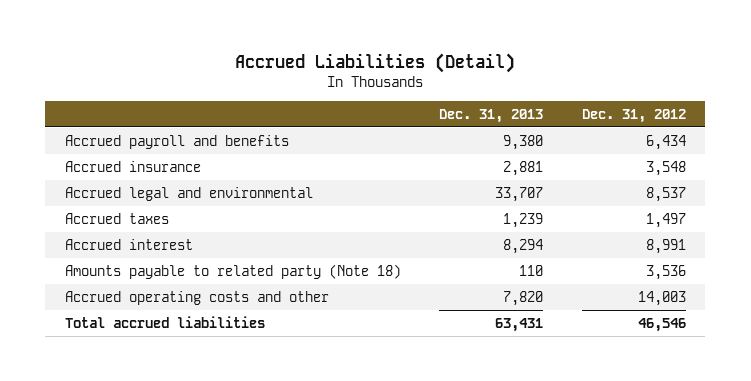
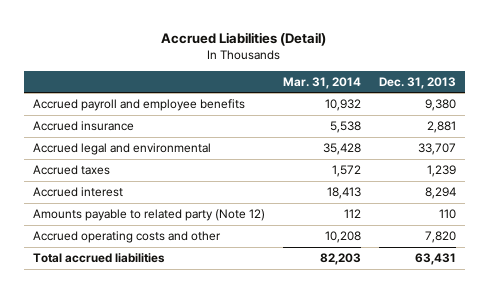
- | Dec. 31, 2013 | Dec. 31, 2012
+ | Mar. 31, 2014 | Dec. 31, 2013
- Accrued payroll and benefits | 9,380 | 6,434
+ Accrued payroll and employee benefits | 10,932 | 9,380
- Amounts payable to related party (Note 18) | 110 | 3,536
+ Amounts payable to related party (Note 12) | 112 | 110

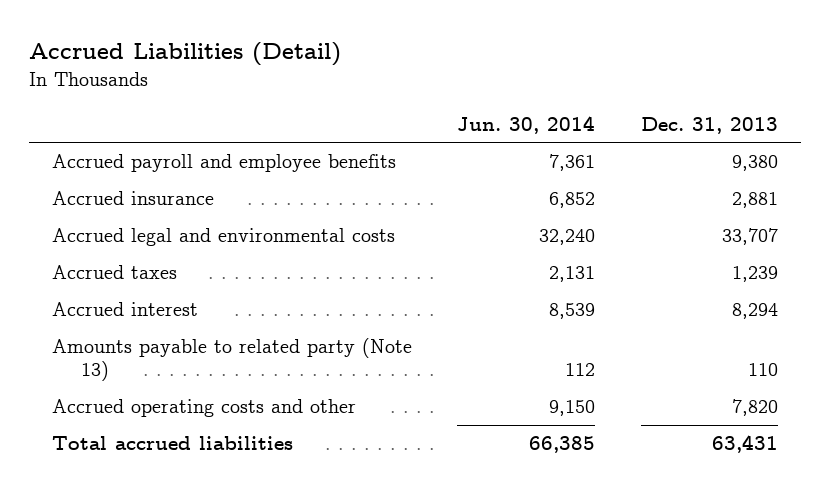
- | Mar. 31, 2014 | Dec. 31, 2013
+ | Jun. 30, 2014 | Dec. 31, 2013
- Accrued legal and environmental | 35,428 | 33,707
+ Accrued legal and environmental costs | 32,240 | 33,707
- Amounts payable to related party (Note 12) | 112 | 110
+ Amounts payable to related party (Note 13) | 112 | 110

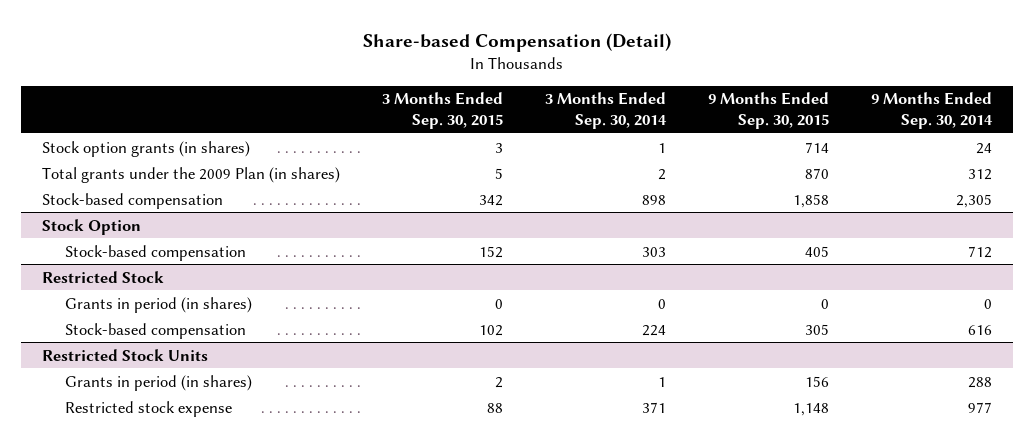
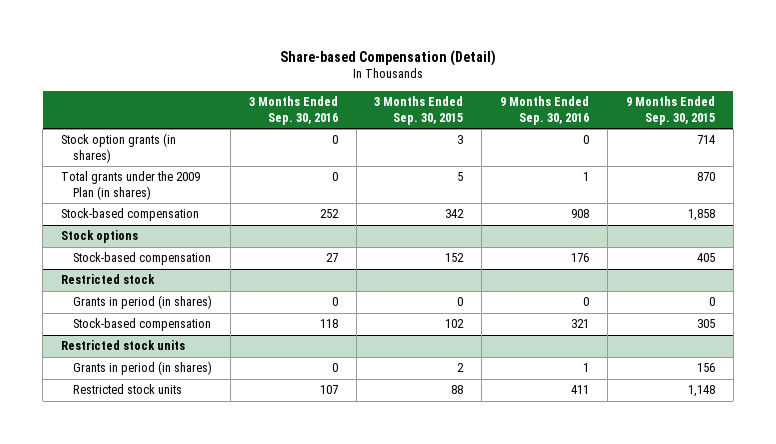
- | 3 Months Ended Sep. 30, 2015 | 3 Months Ended Sep. 30, 2014 | 9 Months Ended Sep. 30, 2015 | 9 Months Ended Sep. 30, 2014
+ | 3 Months Ended Sep. 30, 2016 | 3 Months Ended Sep. 30, 2015 | 9 Months Ended Sep. 30, 2016 | 9 Months Ended Sep. 30, 2015
- Stock Option
+ Stock options
- Restricted Stock
+ Restricted stock
- Restricted Stock Units
+ Restricted stock units
- Restricted stock expense | 88 | 371 | 1,148 | 977
+ Restricted stock units | 107 | 88 | 411 | 1,148

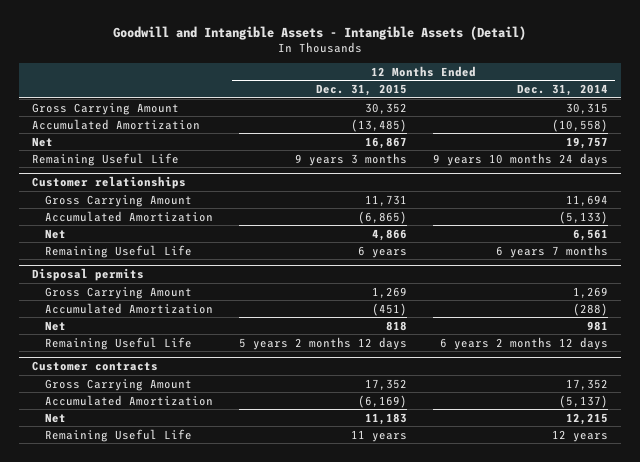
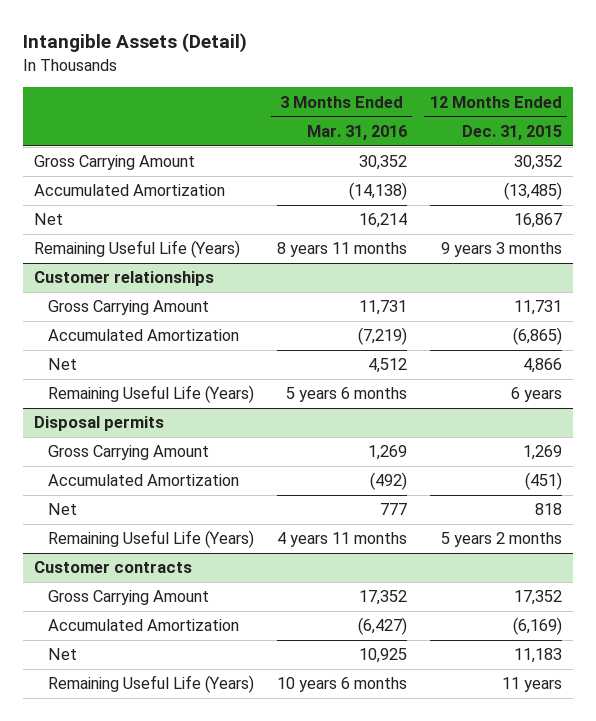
- Goodwill and Intangible Assets - Intangible Assets (Detail)
+ Intangible Assets (Detail)
- | 12 Months Ended Dec. 31, 2015 | 12 Months Ended Dec. 31, 2014
+ | 3 Months Ended Mar. 31, 2016 | 12 Months Ended Dec. 31, 2015
- Remaining Useful Life | 9 years 3 months | 9 years 10 months 24 days
+ Remaining Useful Life (Years) | 8 years 11 months | 9 years 3 months
@ Customer relationships
- Remaining Useful Life | 6 years | 6 years 7 months
+ Remaining Useful Life (Years) | 5 years 6 months | 6 years
@ Disposal permits
- Remaining Useful Life | 5 years 2 months 12 days | 6 years 2 months 12 days
+ Remaining Useful Life (Years) | 4 years 11 months | 5 years 2 months
@ Customer contracts
- Remaining Useful Life | 11 years | 12 years
+ Remaining Useful Life (Years) | 10 years 6 months | 11 years

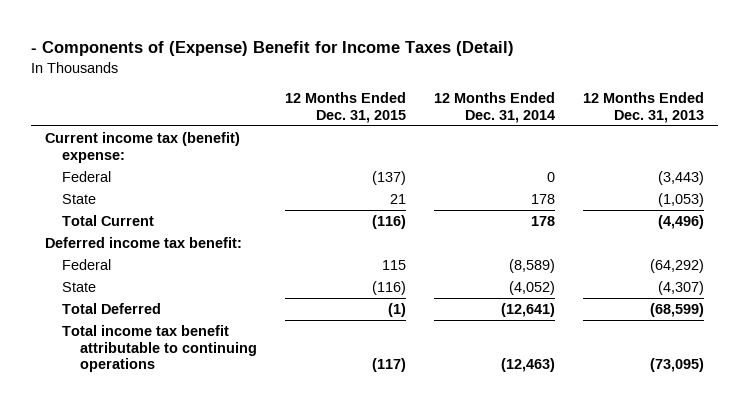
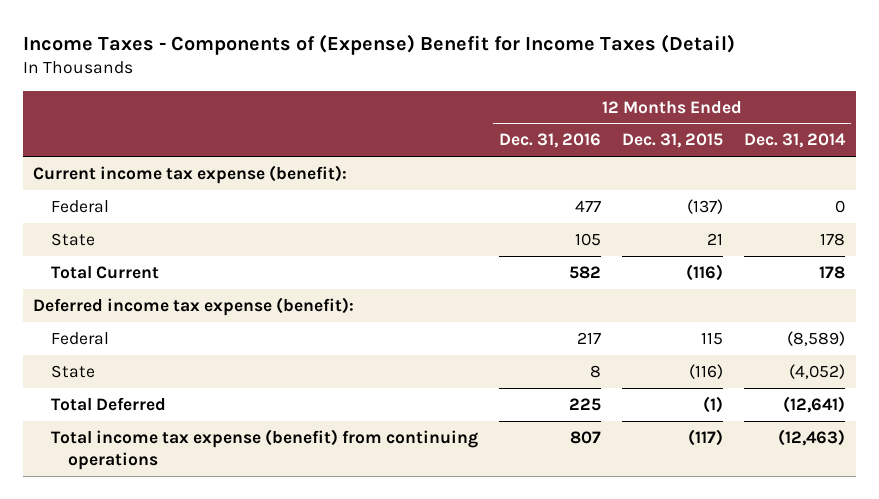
- - Components of (Expense) Benefit for Income Taxes (Detail)
+ Income Taxes - Components of (Expense) Benefit for Income Taxes (Detail)
- | 12 Months Ended Dec. 31, 2015 | 12 Months Ended Dec. 31, 2014 | 12 Months Ended Dec. 31, 2013
+ | 12 Months Ended Dec. 31, 2016 | 12 Months Ended Dec. 31, 2015 | 12 Months Ended Dec. 31, 2014
- Current income tax (benefit) expense:
+ Current income tax expense (benefit):
- Deferred income tax benefit:
+ Deferred income tax expense (benefit):
- Total income tax benefit attributable to continuing operations | (117) | (12,463) | (73,095)
+ Total income tax expense (benefit) from continuing operations | 807 | (117) | (12,463)

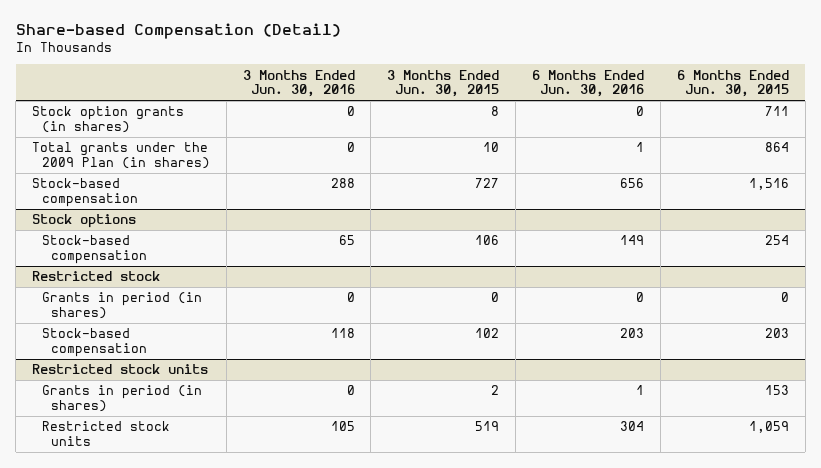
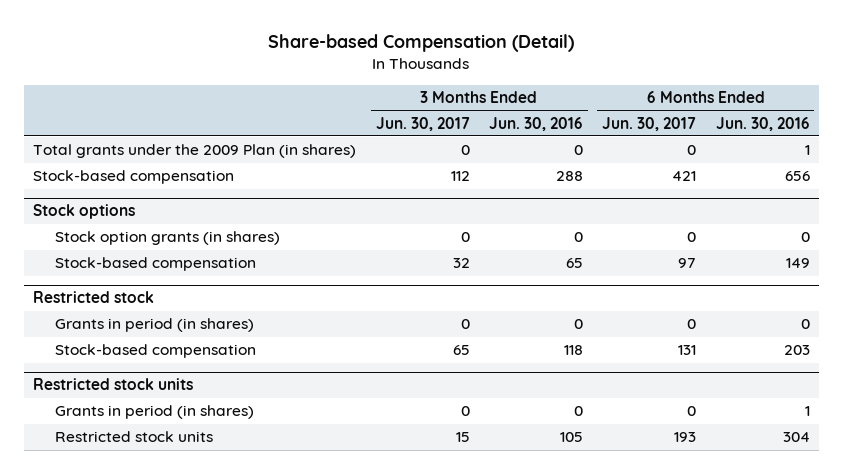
- | 3 Months Ended Jun. 30, 2016 | 3 Months Ended Jun. 30, 2015 | 6 Months Ended Jun. 30, 2016 | 6 Months Ended Jun. 30, 2015
+ | 3 Months Ended Jun. 30, 2017 | 3 Months Ended Jun. 30, 2016 | 6 Months Ended Jun. 30, 2017 | 6 Months Ended Jun. 30, 2016
- Stock option grants (in shares) | 0 | 8 | 0 | 711
@ Stock options
+ Stock option grants (in shares) | 0 | 0 | 0 | 0

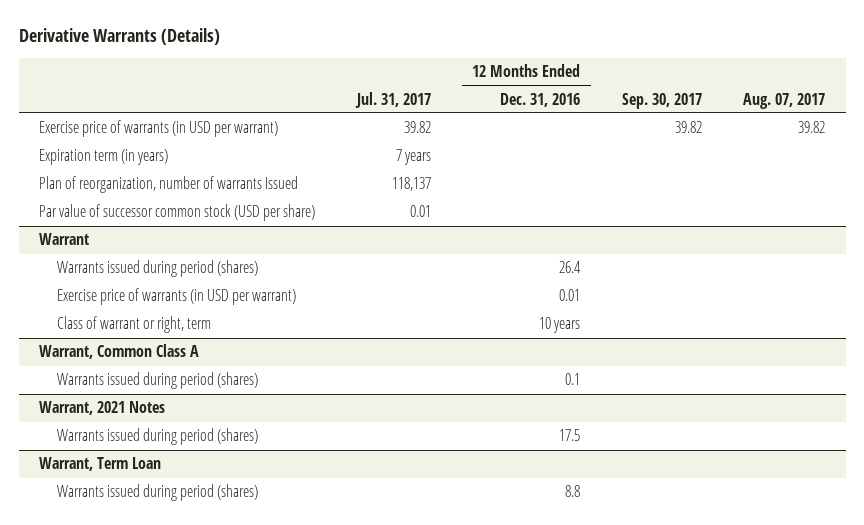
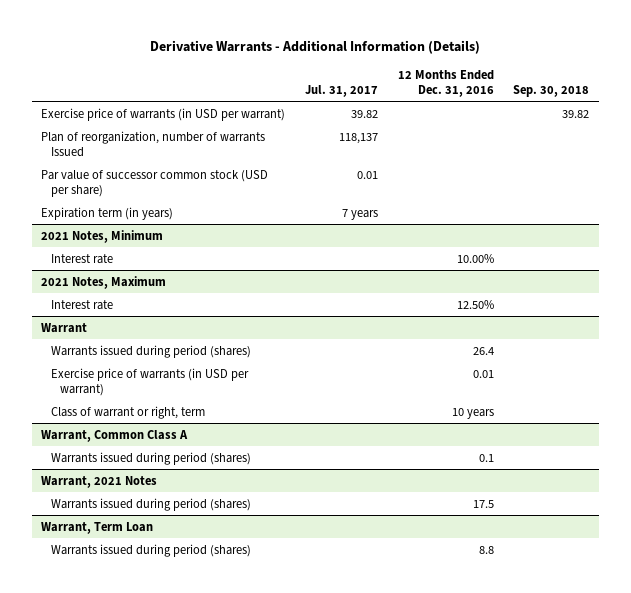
- Derivative Warrants (Details)
+ Derivative Warrants - Additional Information (Details)
- | Jul. 31, 2017 | 12 Months Ended Dec. 31, 2016 | Sep. 30, 2017 | Aug. 07, 2017
+ | Jul. 31, 2017 | 12 Months Ended Dec. 31, 2016 | Sep. 30, 2018
moved down: Expiration term (in years) | 7 years | |
+ 2021 Notes, Minimum
+ Interest rate | | 10.00% |
+ 2021 Notes, Maximum
+ Interest rate | | 12.50% |

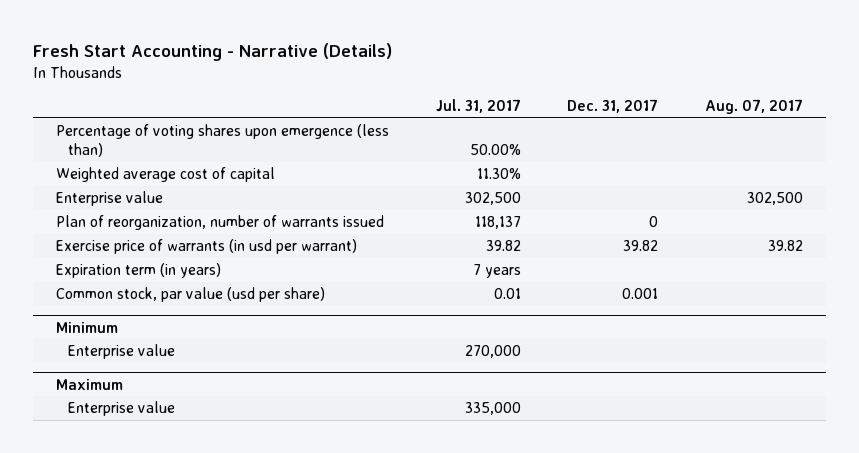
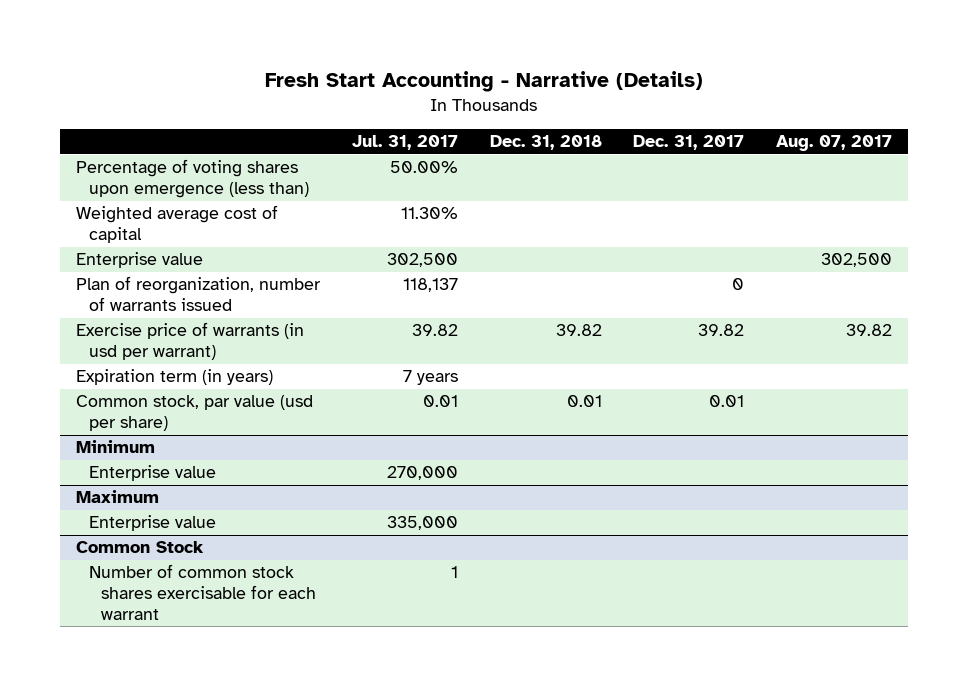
- | Jul. 31, 2017 | Dec. 31, 2017 | Aug. 07, 2017
+ | Jul. 31, 2017 | Dec. 31, 2018 | Dec. 31, 2017 | Aug. 07, 2017
- Common stock, par value (usd per share) | 0.01 | 0.001 |
+ Common stock, par value (usd per share) | 0.01 | 0.01 | 0.01 |
+ Common Stock
+ Number of common stock shares exercisable for each warrant | 1 | | |

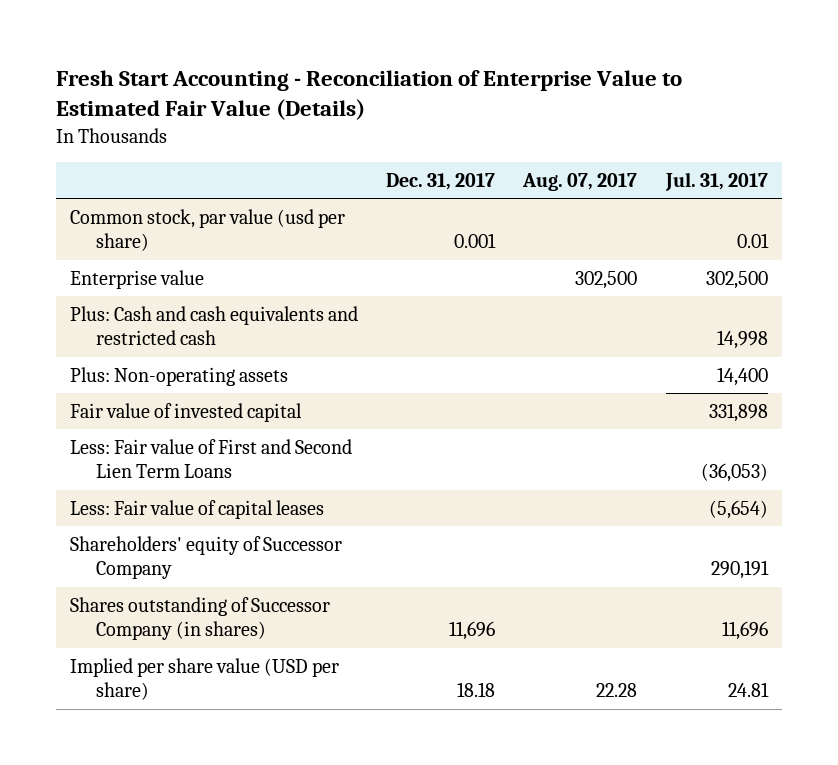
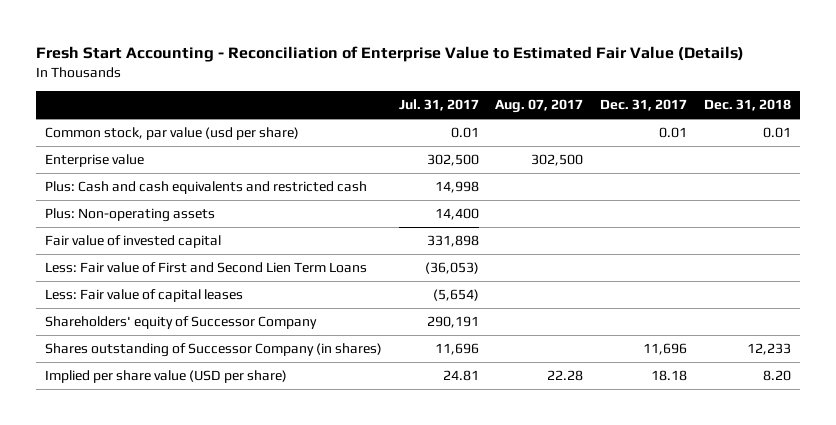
- | Dec. 31, 2017 | Aug. 07, 2017 | Jul. 31, 2017
+ | Jul. 31, 2017 | Aug. 07, 2017 | Dec. 31, 2017 | Dec. 31, 2018
- Common stock, par value (usd per share) | 0.001 | | 0.01
+ Common stock, par value (usd per share) | 0.01 | | 0.01 | 0.01

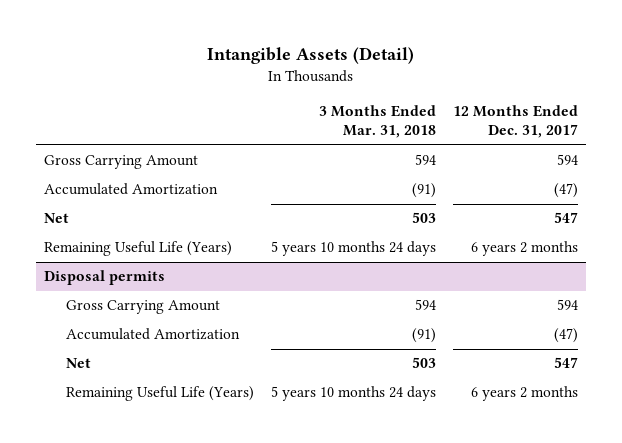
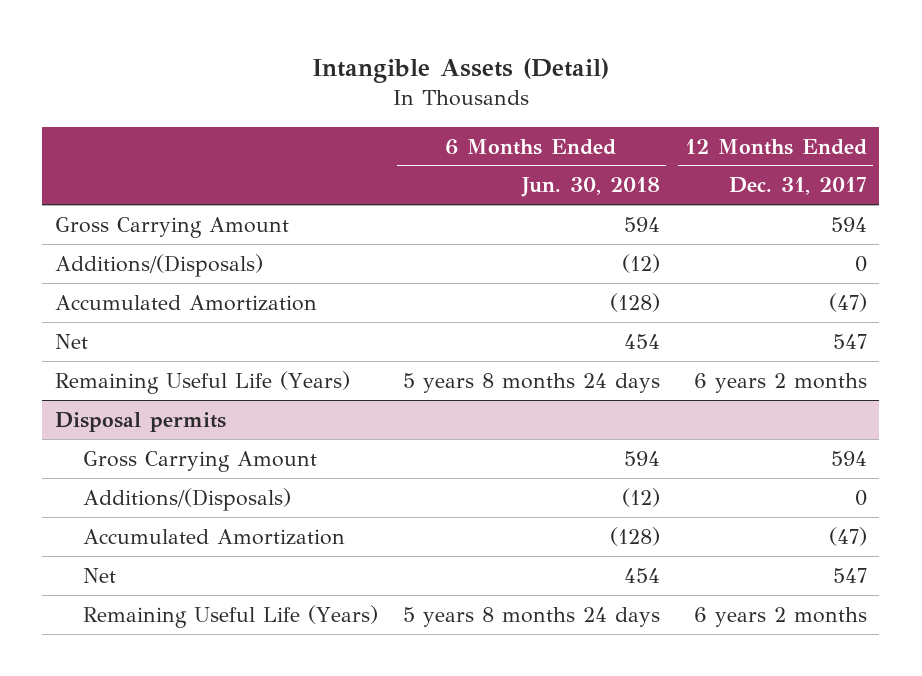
- | 3 Months Ended Mar. 31, 2018 | 12 Months Ended Dec. 31, 2017
+ | 6 Months Ended Jun. 30, 2018 | 12 Months Ended Dec. 31, 2017
+ Additions/(Disposals) | (12) | 0
@ Disposal permits
+ Additions/(Disposals) | (12) | 0

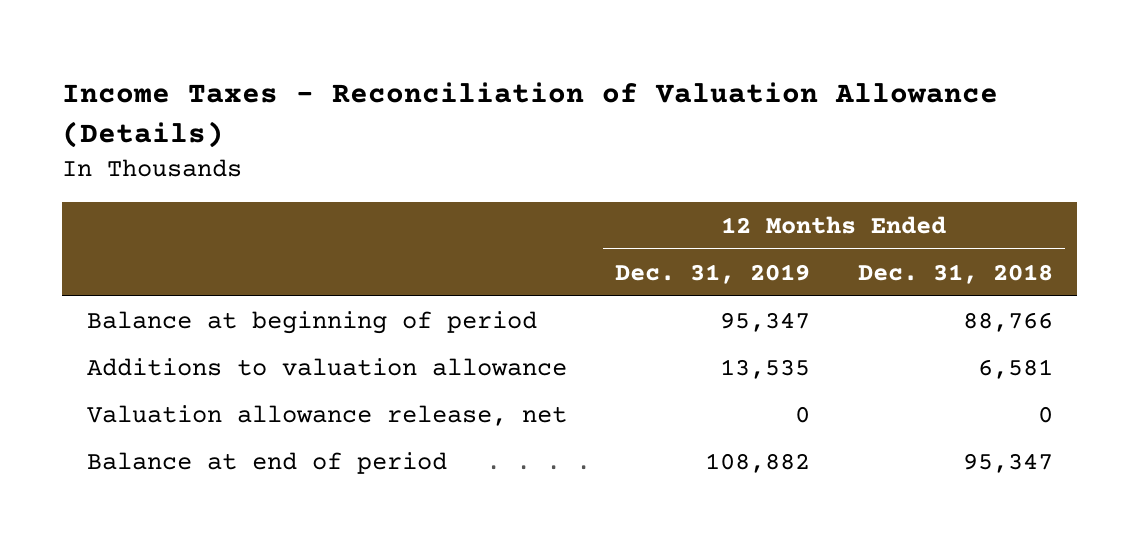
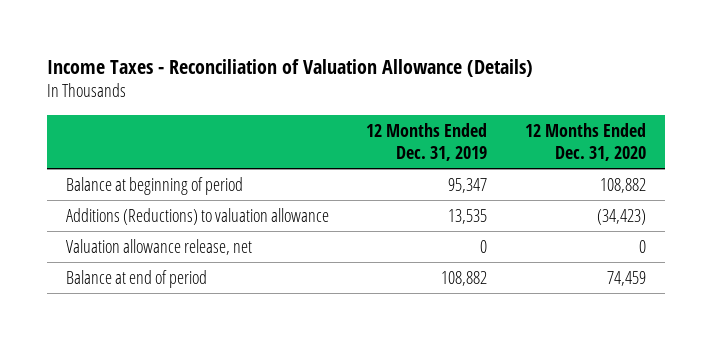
- | 12 Months Ended Dec. 31, 2019 | 12 Months Ended Dec. 31, 2018
+ | 12 Months Ended Dec. 31, 2019 | 12 Months Ended Dec. 31, 2020
- Additions to valuation allowance | 13,535 | 6,581
+ Additions (Reductions) to valuation allowance | 13,535 | (34,423)

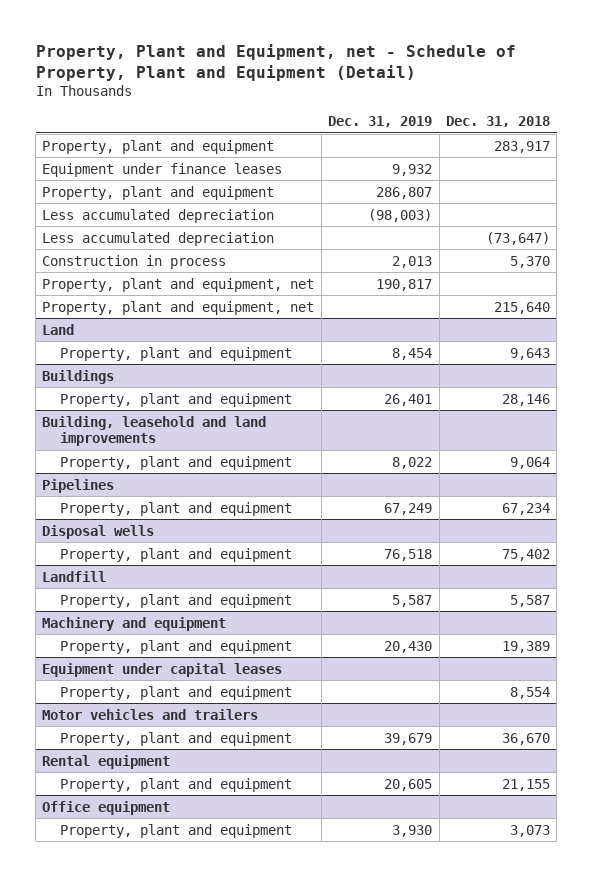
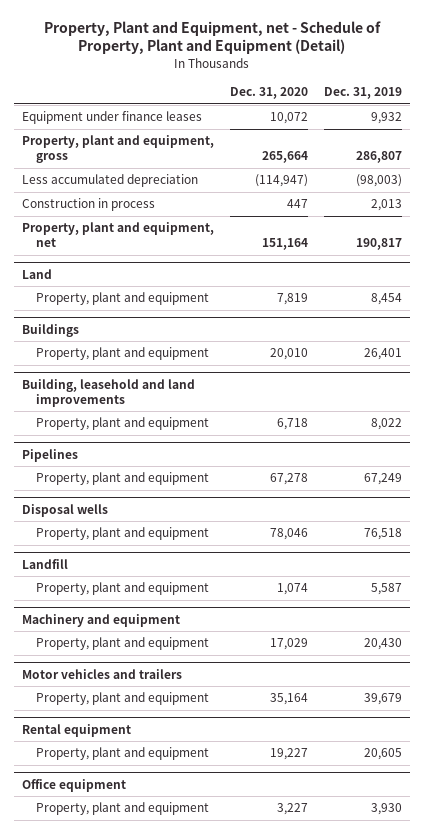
- | Dec. 31, 2019 | Dec. 31, 2018
+ | Dec. 31, 2020 | Dec. 31, 2019
- Property, plant and equipment | | 283,917
- Property, plant and equipment | 286,807 |
+ Property, plant and equipment, gross | 265,664 | 286,807
- Less accumulated depreciation | | (73,647)
- Property, plant and equipment, net | | 215,640
- Equipment under capital leases
- Property, plant and equipment | | 8,554

